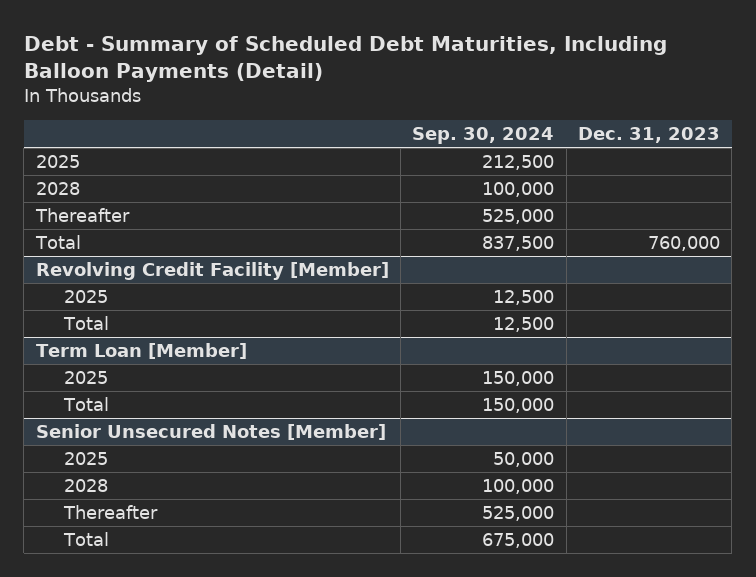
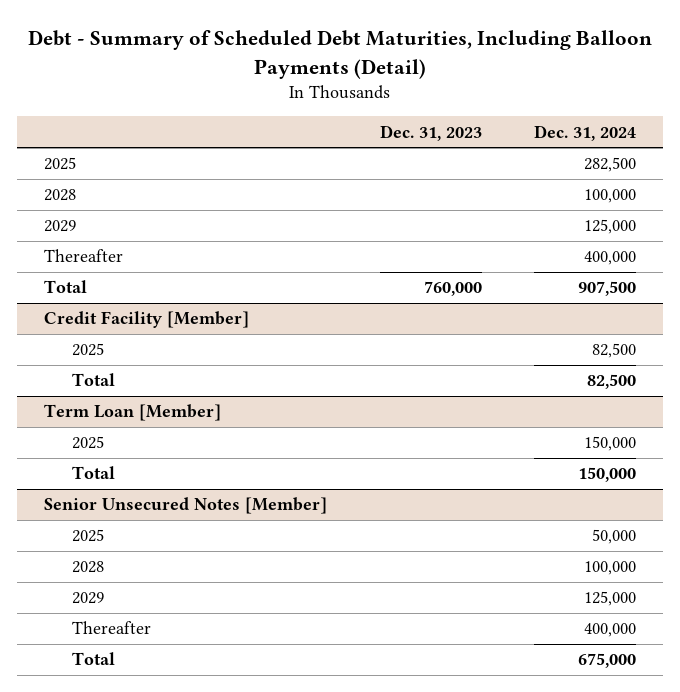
- | Sep. 30, 2024 | Dec. 31, 2023
+ | Dec. 31, 2023 | Dec. 31, 2024
+ 2029 | | 125,000
- Revolving Credit Facility [Member]
+ Credit Facility [Member]
@ Senior Unsecured Notes [Member]
+ 2029 | | 125,000

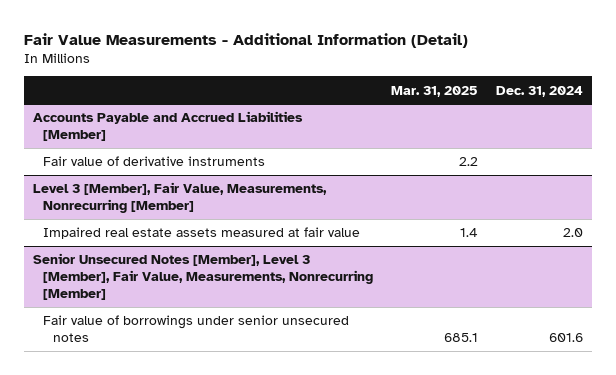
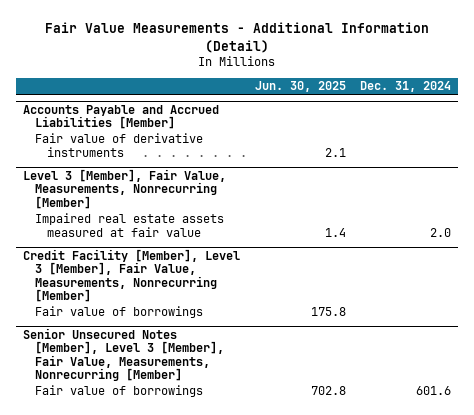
- | Mar. 31, 2025 | Dec. 31, 2024
+ | Jun. 30, 2025 | Dec. 31, 2024
+ Credit Facility [Member], Level 3 [Member], Fair Value, Measurements, Nonrecurring [Member]
+ Fair value of borrowings | 175.8 |
@ Senior Unsecured Notes [Member], Level 3 [Member], Fair Value, Measurements, Nonrecurring [Member]
- Fair value of borrowings under senior unsecured notes | 685.1 | 601.6
+ Fair value of borrowings | 702.8 | 601.6

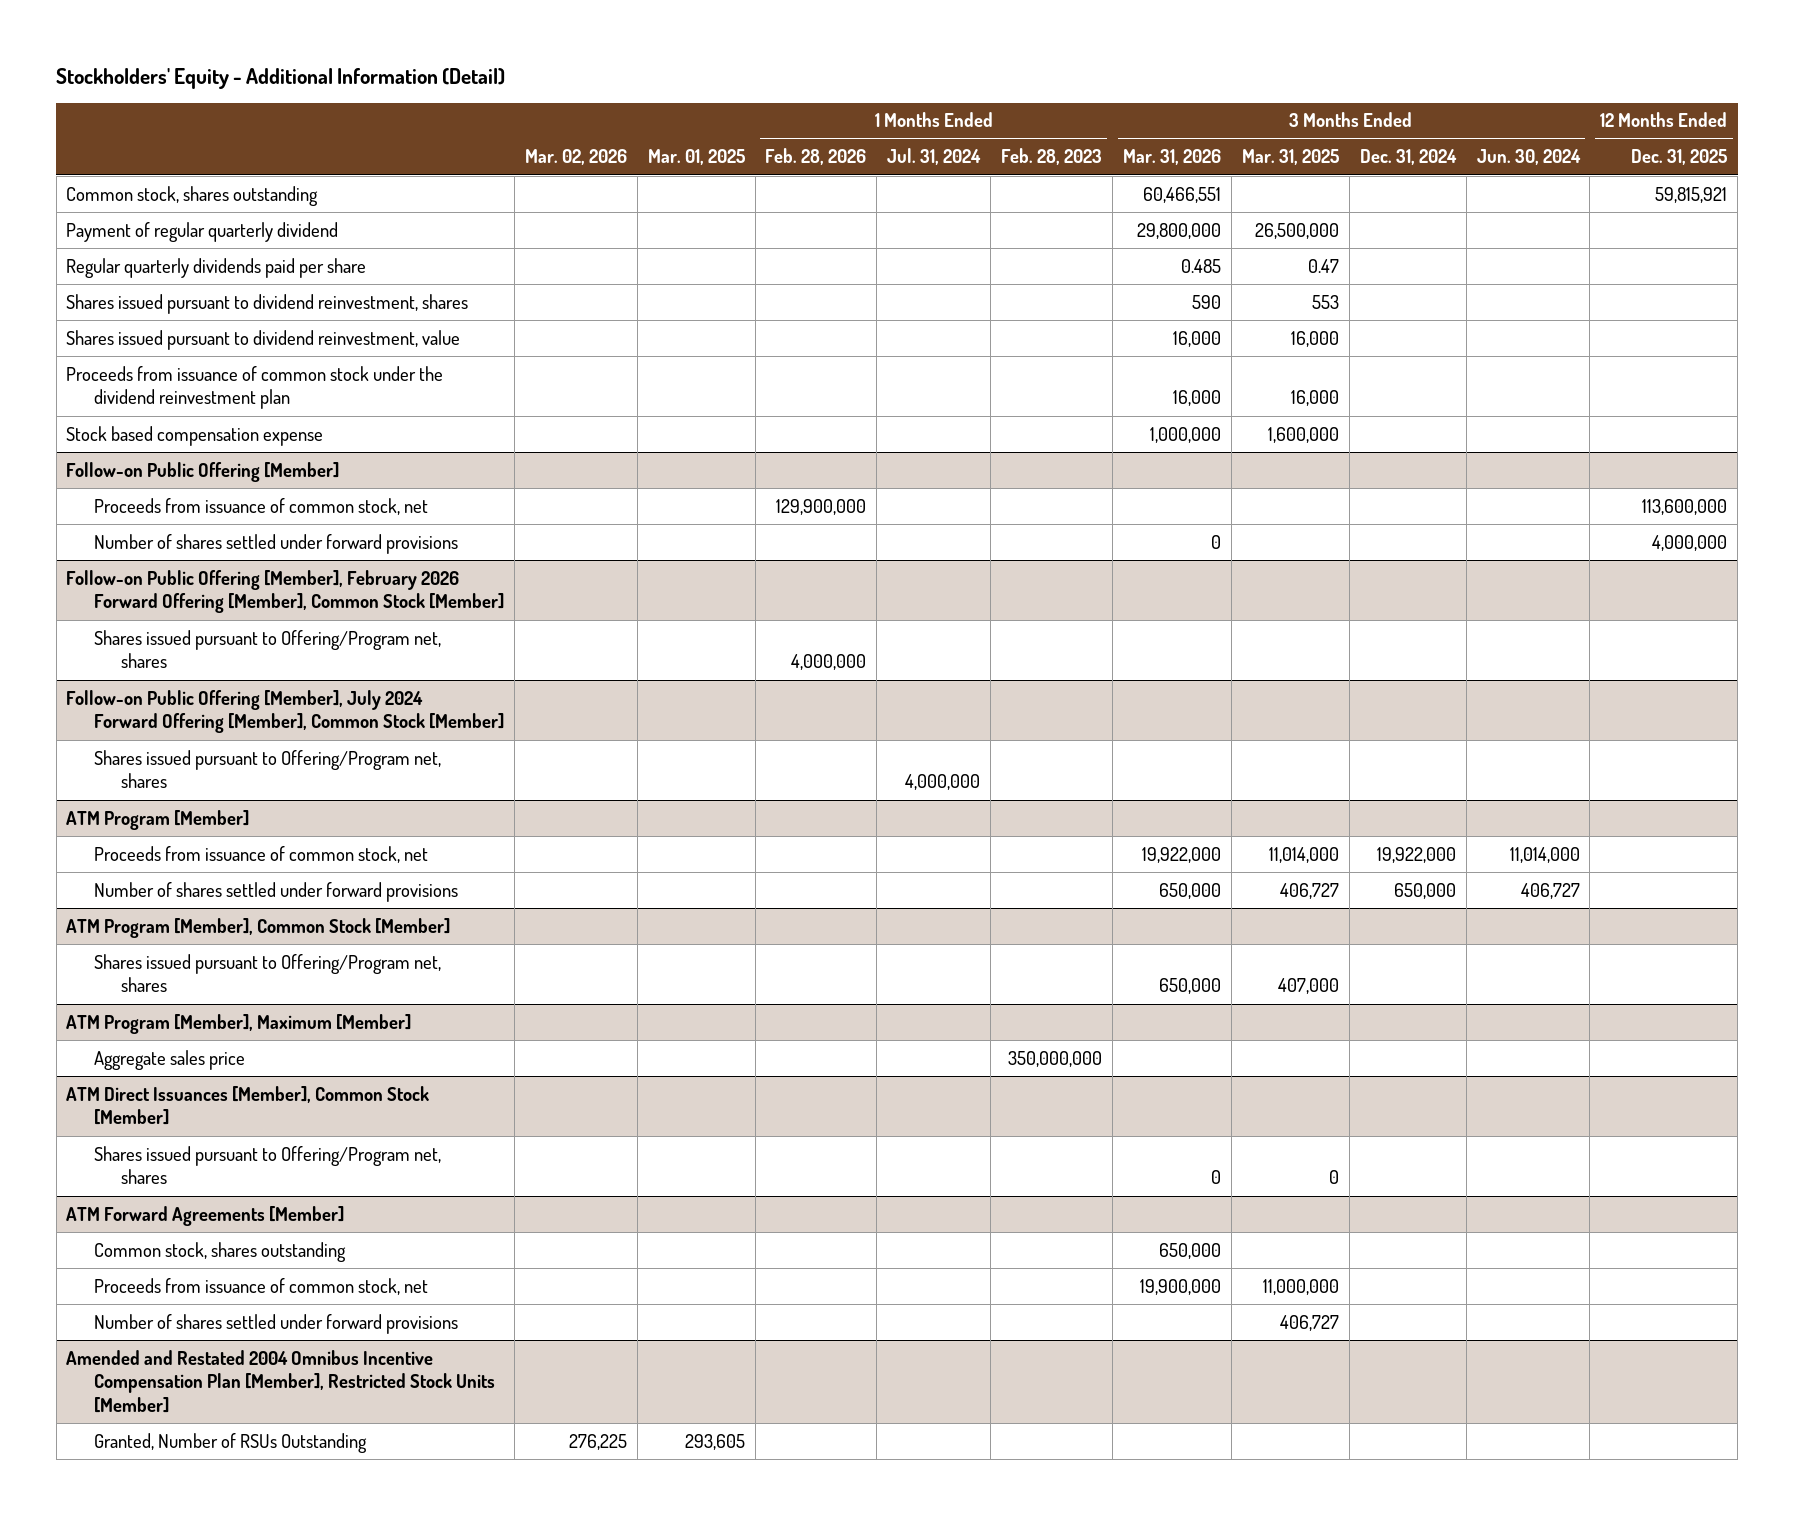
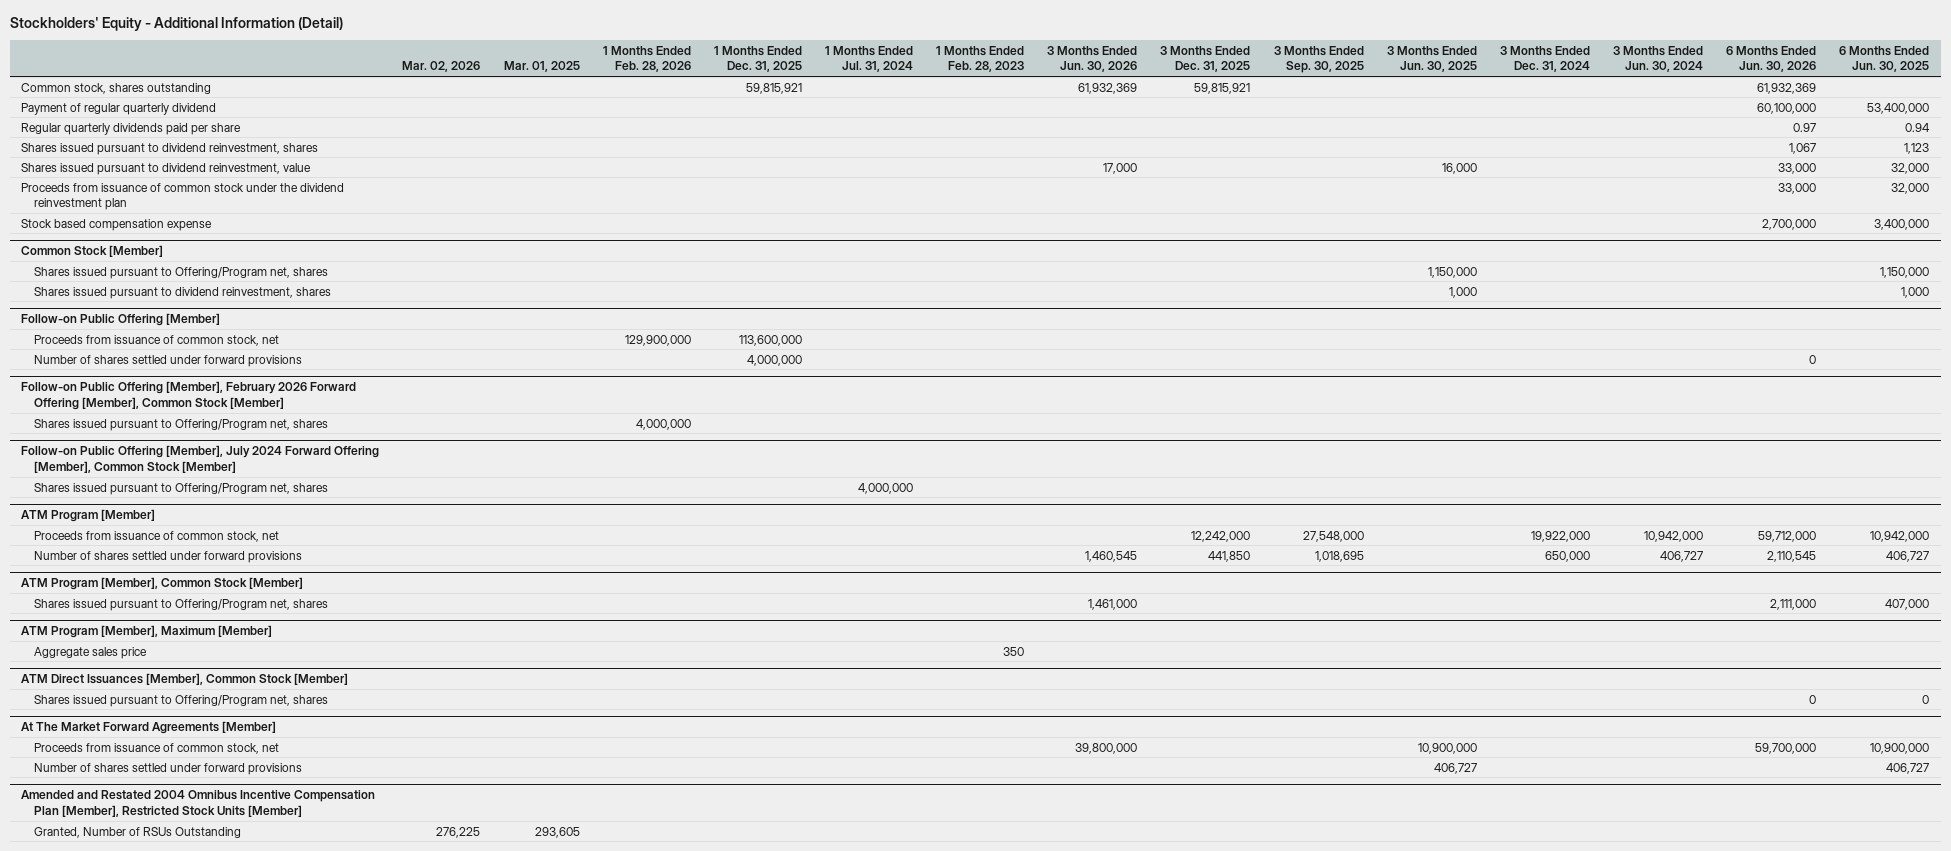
- | Mar. 02, 2026 | Mar. 01, 2025 | 1 Months Ended Feb. 28, 2026 | 1 Months Ended Jul. 31, 2024 | 1 Months Ended Feb. 28, 2023 | 3 Months Ended Mar. 31, 2026 | 3 Months Ended Mar. 31, 2025 | 3 Months Ended Dec. 31, 2024 | 3 Months Ended Jun. 30, 2024 | 12 Months Ended Dec. 31, 2025
+ | Mar. 02, 2026 | Mar. 01, 2025 | 1 Months Ended Feb. 28, 2026 | 1 Months Ended Dec. 31, 2025 | 1 Months Ended Jul. 31, 2024 | 1 Months Ended Feb. 28, 2023 | 3 Months Ended Jun. 30, 2026 | 3 Months Ended Dec. 31, 2025 | 3 Months Ended Sep. 30, 2025 | 3 Months Ended Jun. 30, 2025 | 3 Months Ended Dec. 31, 2024 | 3 Months Ended Jun. 30, 2024 | 6 Months Ended Jun. 30, 2026 | 6 Months Ended Jun. 30, 2025
+ Common Stock [Member]
+ Shares issued pursuant to Offering/Program net, shares | | | | | | | | | | 1,150,000 | | | | 1,150,000
+ Shares issued pursuant to dividend reinvestment, shares | | | | | | | | | | 1,000 | | | | 1,000
@ ATM Program [Member]
- Proceeds from issuance of common stock, net | | | | | | 19,922,000 | 11,014,000 | 19,922,000 | 11,014,000 |
+ Proceeds from issuance of common stock, net | | | | | | | | 12,242,000 | 27,548,000 | | 19,922,000 | 10,942,000 | 59,712,000 | 10,942,000
@ ATM Program [Member], Maximum [Member]
- Aggregate sales price | | | | | 350,000,000 | | | | |
+ Aggregate sales price | | | | | | 350 | | | | | | | |
- ATM Forward Agreements [Member]
- Common stock, shares outstanding | | | | | | 650,000 | | | |
+ At The Market Forward Agreements [Member]

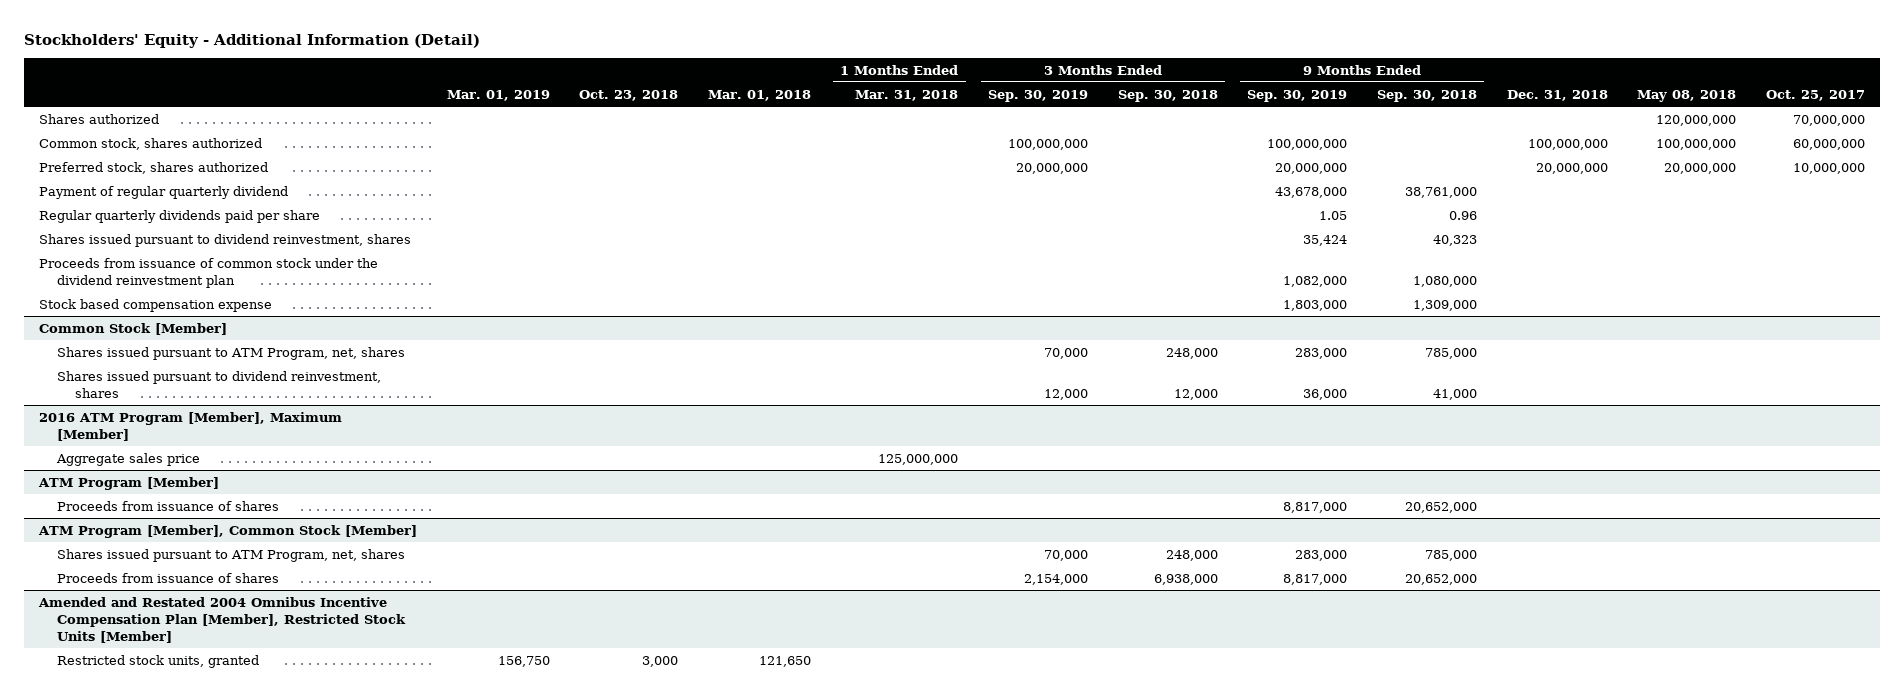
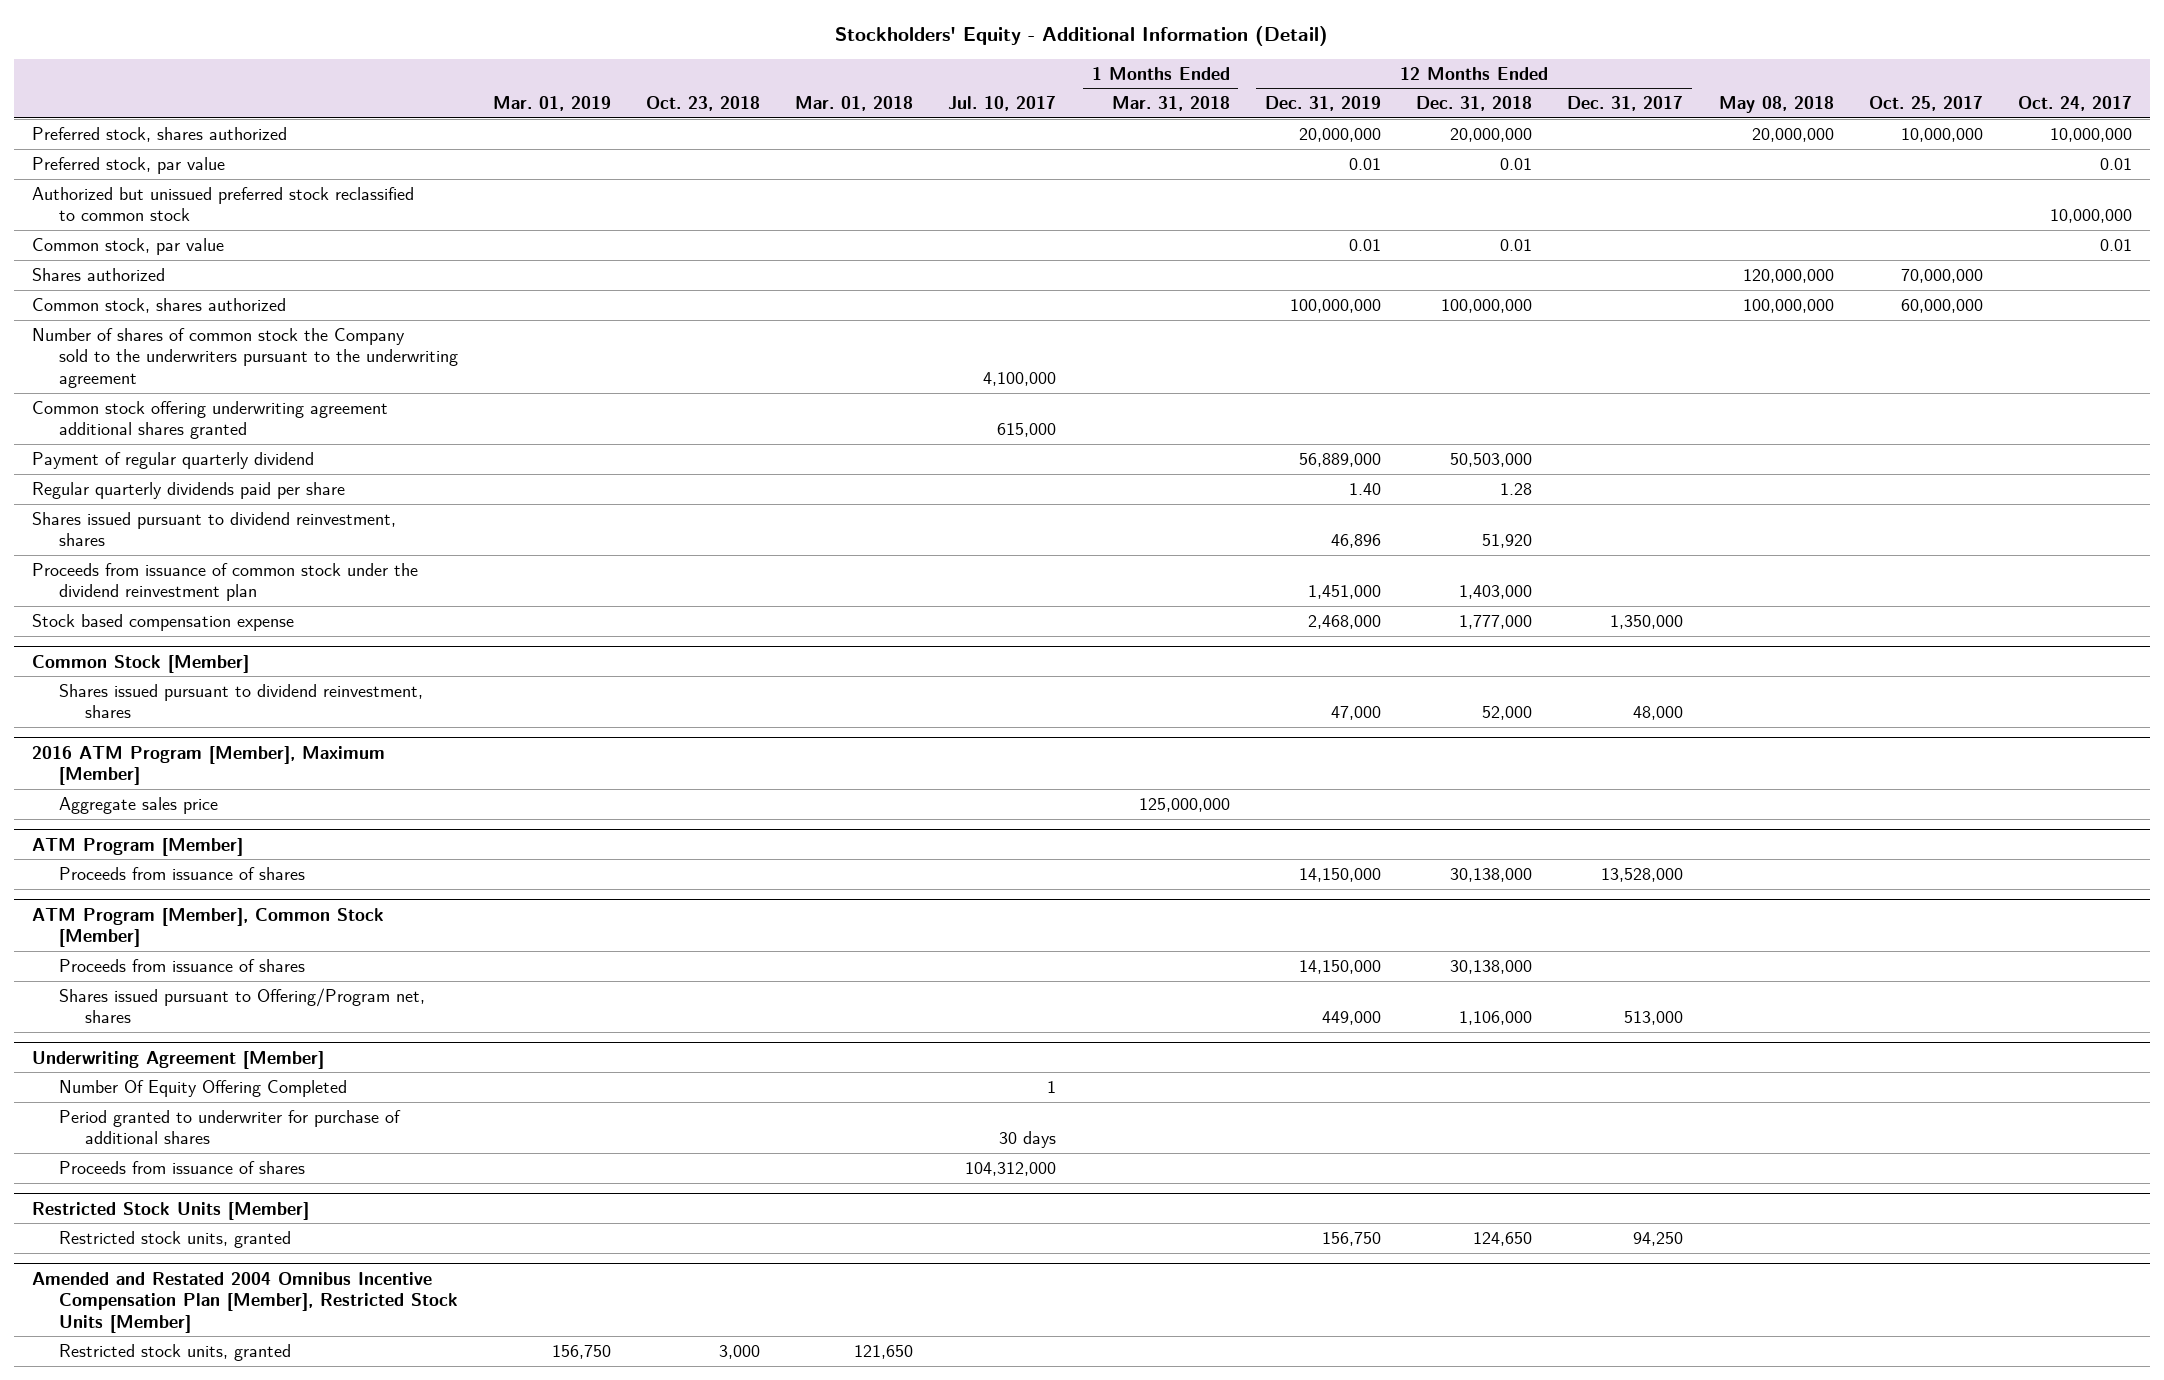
- | Mar. 01, 2019 | Oct. 23, 2018 | Mar. 01, 2018 | 1 Months Ended Mar. 31, 2018 | 3 Months Ended Sep. 30, 2019 | 3 Months Ended Sep. 30, 2018 | 9 Months Ended Sep. 30, 2019 | 9 Months Ended Sep. 30, 2018 | Dec. 31, 2018 | May 08, 2018 | Oct. 25, 2017
+ | Mar. 01, 2019 | Oct. 23, 2018 | Mar. 01, 2018 | Jul. 10, 2017 | 1 Months Ended Mar. 31, 2018 | 12 Months Ended Dec. 31, 2019 | 12 Months Ended Dec. 31, 2018 | 12 Months Ended Dec. 31, 2017 | May 08, 2018 | Oct. 25, 2017 | Oct. 24, 2017
moved up: Preferred stock, shares authorized | | | | | | 20,000,000 | 20,000,000 | | 20,000,000 | 10,000,000 | 10,000,000
+ Preferred stock, par value | | | | | | 0.01 | 0.01 | | | | 0.01
+ Authorized but unissued preferred stock reclassified to common stock | | | | | | | | | | | 10,000,000
+ Common stock, par value | | | | | | 0.01 | 0.01 | | | | 0.01
+ Number of shares of common stock the Company sold to the underwriters pursuant to the underwriting agreement | | | | 4,100,000 | | | | | | |
+ Common stock offering underwriting agreement additional shares granted | | | | 615,000 | | | | | | |
@ Common Stock [Member]
- Shares issued pursuant to ATM Program, net, shares | | | | | 70,000 | 248,000 | 283,000 | 785,000 | | |
@ ATM Program [Member], Common Stock [Member]
- Shares issued pursuant to ATM Program, net, shares | | | | | 70,000 | 248,000 | 283,000 | 785,000 | | |
+ Shares issued pursuant to Offering/Program net, shares | | | | | | 449,000 | 1,106,000 | 513,000 | | |
+ Underwriting Agreement [Member]
+ Number Of Equity Offering Completed | | | | 1 | | | | | | |
+ Period granted to underwriter for purchase of additional shares | | | | 30 days | | | | | | |
+ Proceeds from issuance of shares | | | | 104,312,000 | | | | | | |
+ Restricted Stock Units [Member]
+ Restricted stock units, granted | | | | | | 156,750 | 124,650 | 94,250 | | |

